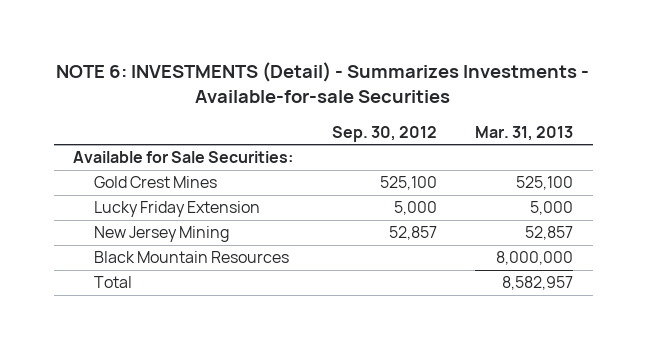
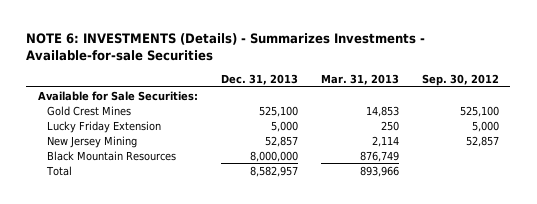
- NOTE 6: INVESTMENTS (Detail) - Summarizes Investments - Available-for-sale Securities
+ NOTE 6: INVESTMENTS (Details) - Summarizes Investments - Available-for-sale Securities
- | Sep. 30, 2012 | Mar. 31, 2013
+ | Dec. 31, 2013 | Mar. 31, 2013 | Sep. 30, 2012
- Gold Crest Mines | 525,100 | 525,100
- Lucky Friday Extension | 5,000 | 5,000
- New Jersey Mining | 52,857 | 52,857
- Black Mountain Resources | | 8,000,000
- Total | | 8,582,957
+ Gold Crest Mines | 525,100 | 14,853 | 525,100
+ Lucky Friday Extension | 5,000 | 250 | 5,000
+ New Jersey Mining | 52,857 | 2,114 | 52,857
+ Black Mountain Resources | 8,000,000 | 876,749 |
+ Total | 8,582,957 | 893,966 |

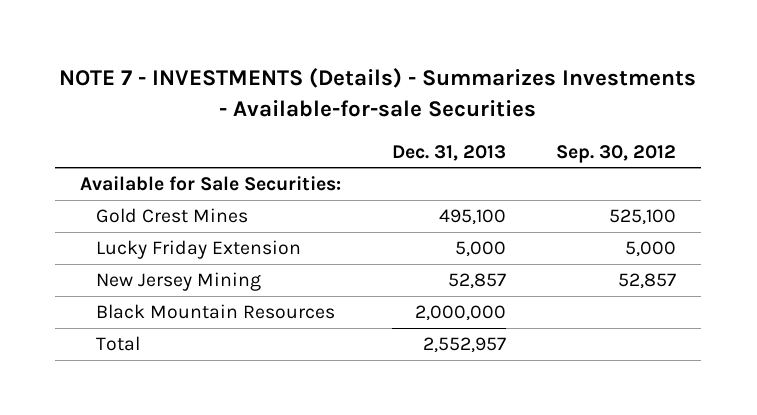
- NOTE 6: INVESTMENTS (Details) - Summarizes Investments - Available-for-sale Securities
+ NOTE 7 - INVESTMENTS (Details) - Summarizes Investments - Available-for-sale Securities
- | Dec. 31, 2013 | Mar. 31, 2013 | Sep. 30, 2012
+ | Dec. 31, 2013 | Sep. 30, 2012
- Gold Crest Mines | 525,100 | 14,853 | 525,100
+ Gold Crest Mines | 495,100 | 525,100
- Black Mountain Resources | 8,000,000 | 876,749 |
- Total | 8,582,957 | 893,966 |
+ Black Mountain Resources | 2,000,000 |
+ Total | 2,552,957 |

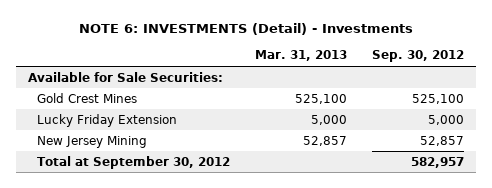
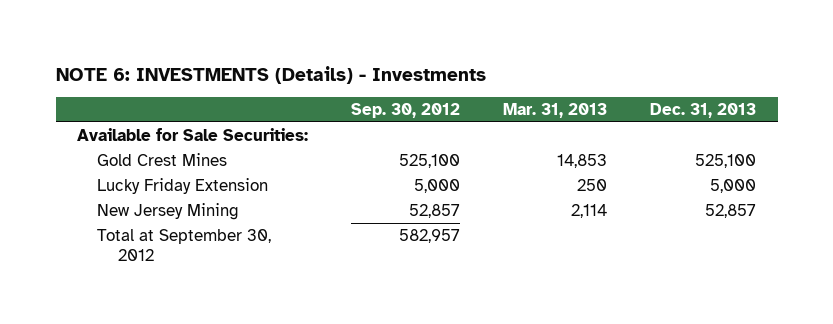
- NOTE 6: INVESTMENTS (Detail) - Investments
+ NOTE 6: INVESTMENTS (Details) - Investments
- | Mar. 31, 2013 | Sep. 30, 2012
+ | Sep. 30, 2012 | Mar. 31, 2013 | Dec. 31, 2013
- Gold Crest Mines | 525,100 | 525,100
- Lucky Friday Extension | 5,000 | 5,000
- New Jersey Mining | 52,857 | 52,857
+ Gold Crest Mines | 525,100 | 14,853 | 525,100
+ Lucky Friday Extension | 5,000 | 250 | 5,000
+ New Jersey Mining | 52,857 | 2,114 | 52,857

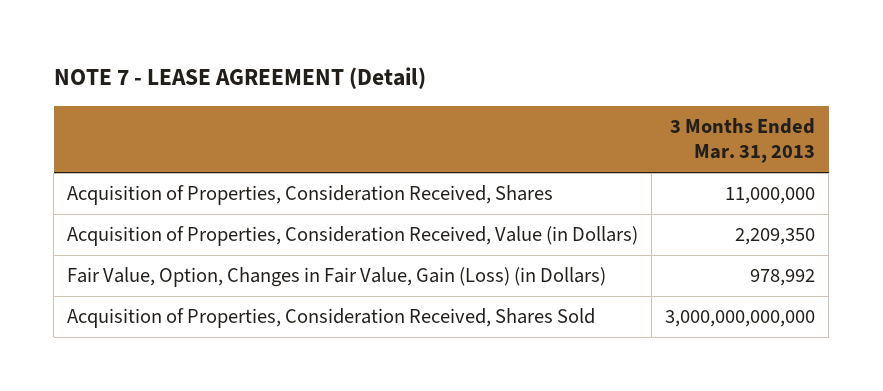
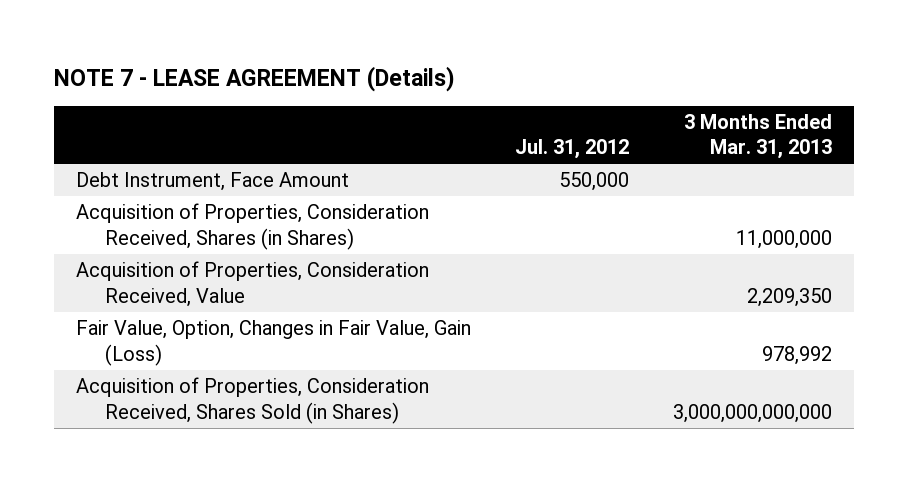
- NOTE 7 - LEASE AGREEMENT (Detail)
+ NOTE 7 - LEASE AGREEMENT (Details)
- | 3 Months Ended Mar. 31, 2013
+ | Jul. 31, 2012 | 3 Months Ended Mar. 31, 2013
- Acquisition of Properties, Consideration Received, Shares | 11,000,000
- Acquisition of Properties, Consideration Received, Value (in Dollars) | 2,209,350
- Fair Value, Option, Changes in Fair Value, Gain (Loss) (in Dollars) | 978,992
- Acquisition of Properties, Consideration Received, Shares Sold | 3,000,000,000,000
+ Debt Instrument, Face Amount | 550,000 |
+ Acquisition of Properties, Consideration Received, Shares (in Shares) | | 11,000,000
+ Acquisition of Properties, Consideration Received, Value | | 2,209,350
+ Fair Value, Option, Changes in Fair Value, Gain (Loss) | | 978,992
+ Acquisition of Properties, Consideration Received, Shares Sold (in Shares) | | 3,000,000,000,000

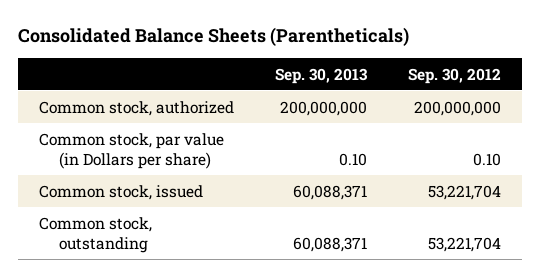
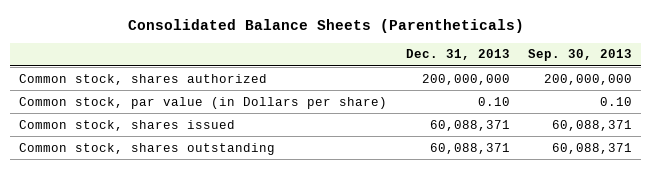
- | Sep. 30, 2013 | Sep. 30, 2012
+ | Dec. 31, 2013 | Sep. 30, 2013
- Common stock, authorized | 200,000,000 | 200,000,000
+ Common stock, shares authorized | 200,000,000 | 200,000,000
- Common stock, issued | 60,088,371 | 53,221,704
- Common stock, outstanding | 60,088,371 | 53,221,704
+ Common stock, shares issued | 60,088,371 | 60,088,371
+ Common stock, shares outstanding | 60,088,371 | 60,088,371

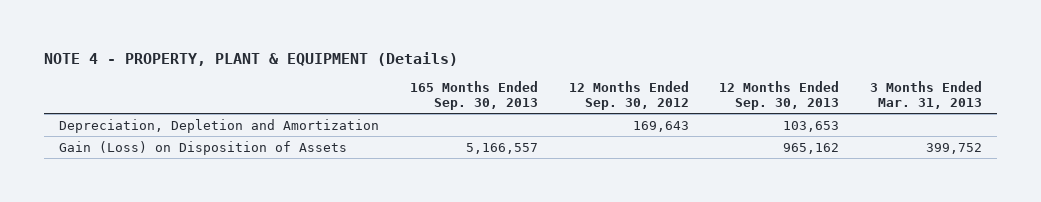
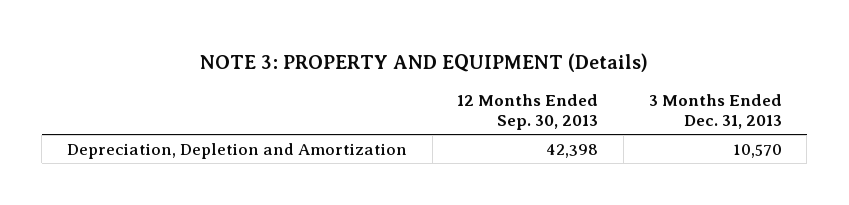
- NOTE 4 - PROPERTY, PLANT & EQUIPMENT (Details)
+ NOTE 3: PROPERTY AND EQUIPMENT (Details)
- | 165 Months Ended Sep. 30, 2013 | 12 Months Ended Sep. 30, 2012 | 12 Months Ended Sep. 30, 2013 | 3 Months Ended Mar. 31, 2013
+ | 12 Months Ended Sep. 30, 2013 | 3 Months Ended Dec. 31, 2013
- Depreciation, Depletion and Amortization | | 169,643 | 103,653 |
- Gain (Loss) on Disposition of Assets | 5,166,557 | | 965,162 | 399,752
+ Depreciation, Depletion and Amortization | 42,398 | 10,570

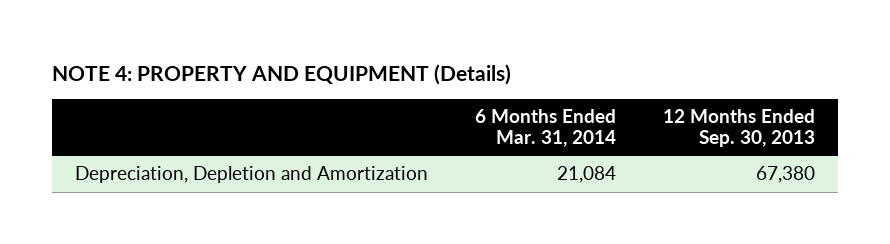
- NOTE 3: PROPERTY AND EQUIPMENT (Details)
+ NOTE 4: PROPERTY AND EQUIPMENT (Details)
- | 12 Months Ended Sep. 30, 2013 | 3 Months Ended Dec. 31, 2013
+ | 6 Months Ended Mar. 31, 2014 | 12 Months Ended Sep. 30, 2013
- Depreciation, Depletion and Amortization | 42,398 | 10,570
+ Depreciation, Depletion and Amortization | 21,084 | 67,380

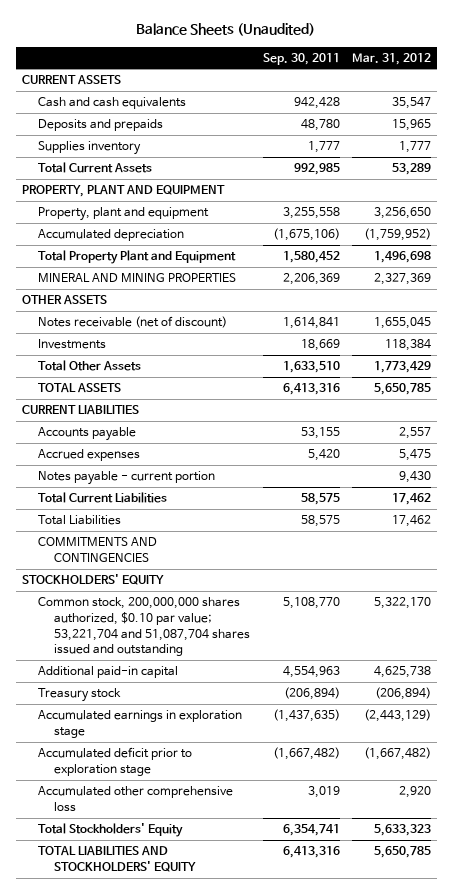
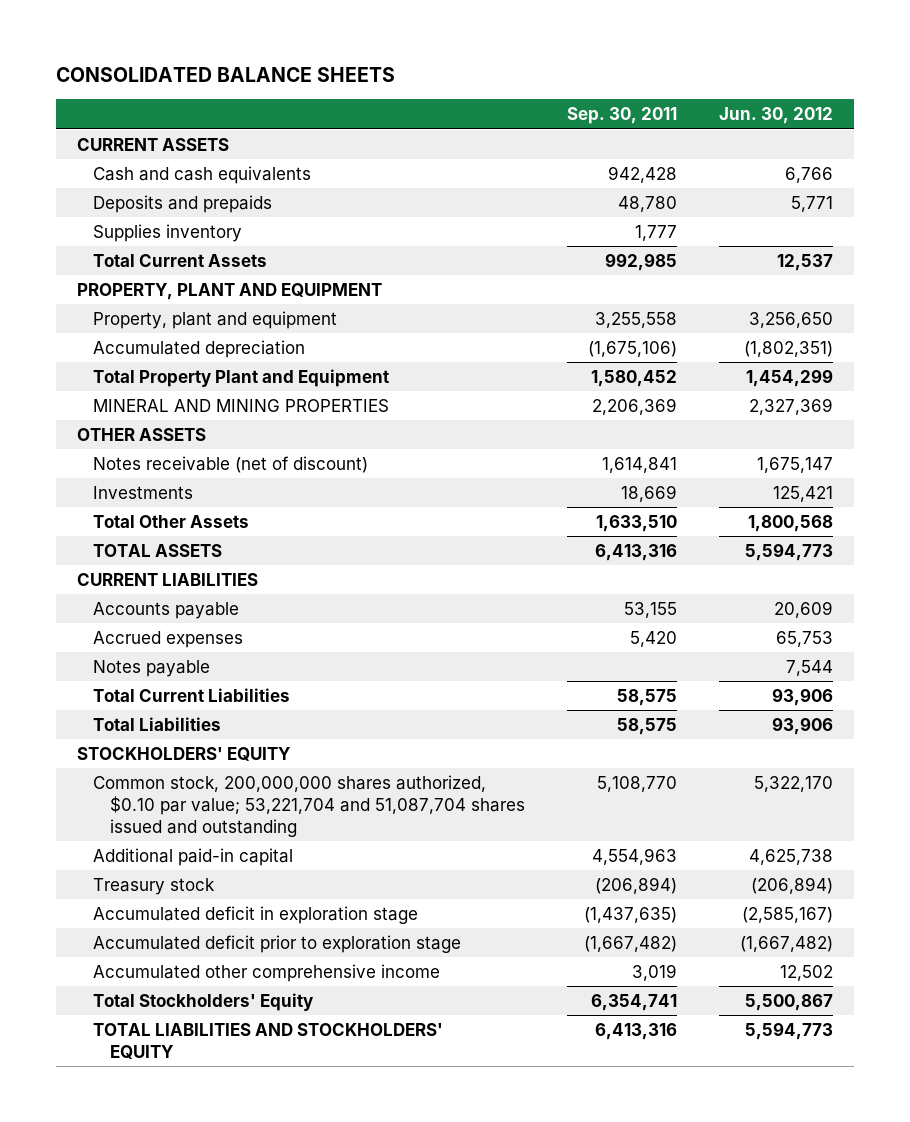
- Balance Sheets (Unaudited)
+ CONSOLIDATED BALANCE SHEETS
- | Sep. 30, 2011 | Mar. 31, 2012
+ | Sep. 30, 2011 | Jun. 30, 2012
- Notes payable - current portion | | 9,430
+ Notes payable | | 7,544
- COMMITMENTS AND CONTINGENCIES
- Accumulated earnings in exploration stage | (1,437,635) | (2,443,129)
+ Accumulated deficit in exploration stage | (1,437,635) | (2,585,167)
- Accumulated other comprehensive loss | 3,019 | 2,920
+ Accumulated other comprehensive income | 3,019 | 12,502

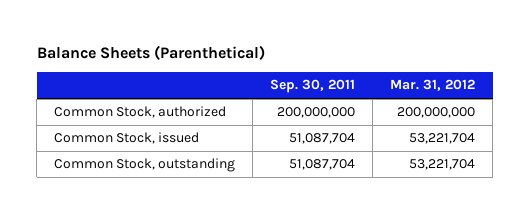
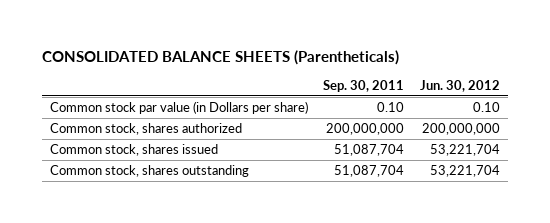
- Balance Sheets (Parenthetical)
+ CONSOLIDATED BALANCE SHEETS (Parentheticals)
- | Sep. 30, 2011 | Mar. 31, 2012
+ | Sep. 30, 2011 | Jun. 30, 2012
- Common Stock, authorized | 200,000,000 | 200,000,000
- Common Stock, issued | 51,087,704 | 53,221,704
- Common Stock, outstanding | 51,087,704 | 53,221,704
+ Common stock par value (in Dollars per share) | 0.10 | 0.10
+ Common stock, shares authorized | 200,000,000 | 200,000,000
+ Common stock, shares issued | 51,087,704 | 53,221,704
+ Common stock, shares outstanding | 51,087,704 | 53,221,704

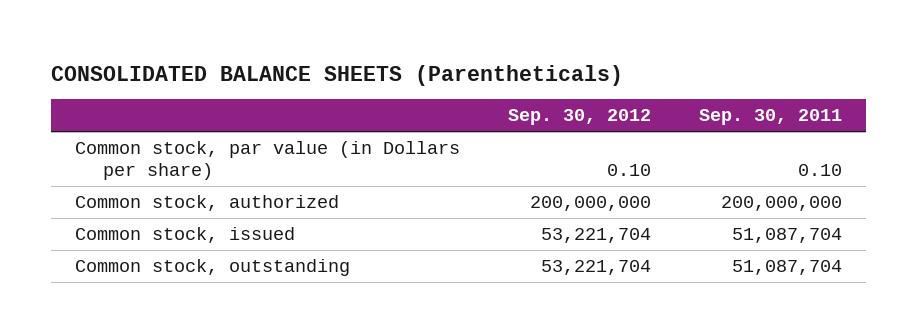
- | Sep. 30, 2011 | Jun. 30, 2012
+ | Sep. 30, 2012 | Sep. 30, 2011
- Common stock par value (in Dollars per share) | 0.10 | 0.10
- Common stock, shares authorized | 200,000,000 | 200,000,000
- Common stock, shares issued | 51,087,704 | 53,221,704
- Common stock, shares outstanding | 51,087,704 | 53,221,704
+ Common stock, par value (in Dollars per share) | 0.10 | 0.10
+ Common stock, authorized | 200,000,000 | 200,000,000
+ Common stock, issued | 53,221,704 | 51,087,704
+ Common stock, outstanding | 53,221,704 | 51,087,704

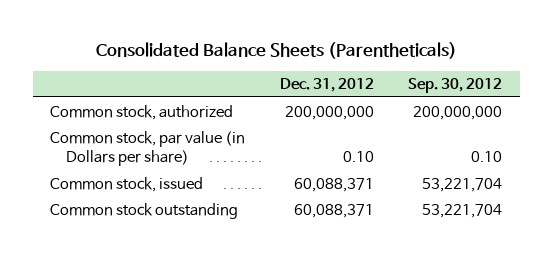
- CONSOLIDATED BALANCE SHEETS (Parentheticals)
+ Consolidated Balance Sheets (Parentheticals)
- | Sep. 30, 2012 | Sep. 30, 2011
+ | Dec. 31, 2012 | Sep. 30, 2012
moved down: Common stock, par value (in Dollars per share) | 0.10 | 0.10
- Common stock, outstanding | 53,221,704 | 51,087,704
+ Common stock outstanding | 60,088,371 | 53,221,704

